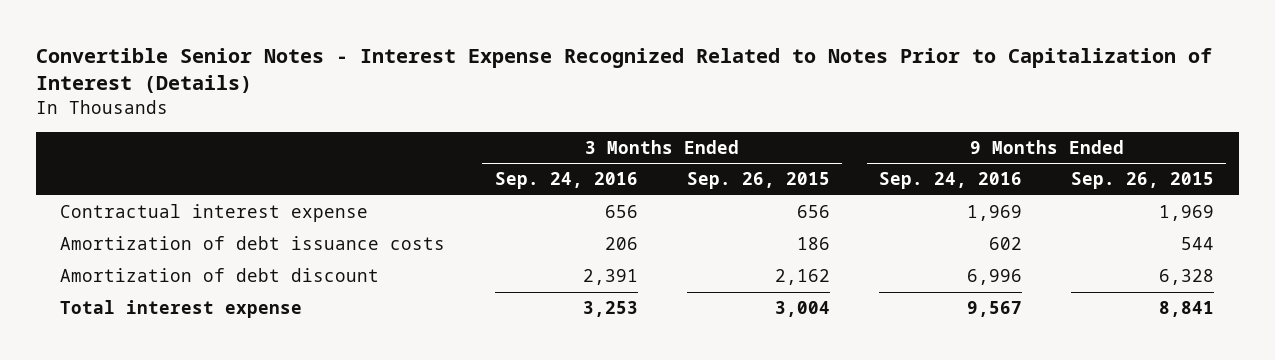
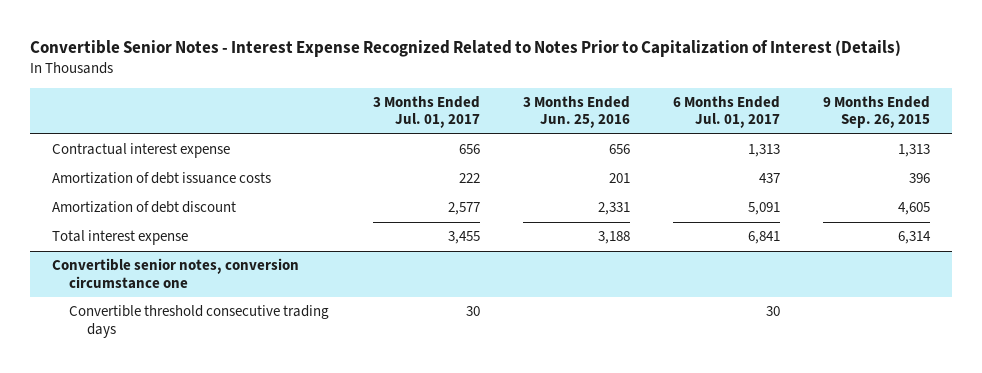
- | 3 Months Ended Sep. 24, 2016 | 3 Months Ended Sep. 26, 2015 | 9 Months Ended Sep. 24, 2016 | 9 Months Ended Sep. 26, 2015
+ | 3 Months Ended Jul. 01, 2017 | 3 Months Ended Jun. 25, 2016 | 6 Months Ended Jul. 01, 2017 | 9 Months Ended Sep. 26, 2015
- Contractual interest expense | 656 | 656 | 1,969 | 1,969
- Amortization of debt issuance costs | 206 | 186 | 602 | 544
- Amortization of debt discount | 2,391 | 2,162 | 6,996 | 6,328
- Total interest expense | 3,253 | 3,004 | 9,567 | 8,841
+ Contractual interest expense | 656 | 656 | 1,313 | 1,313
+ Amortization of debt issuance costs | 222 | 201 | 437 | 396
+ Amortization of debt discount | 2,577 | 2,331 | 5,091 | 4,605
+ Total interest expense | 3,455 | 3,188 | 6,841 | 6,314
+ Convertible senior notes, conversion circumstance one
+ Convertible threshold consecutive trading days | 30 | | 30 |

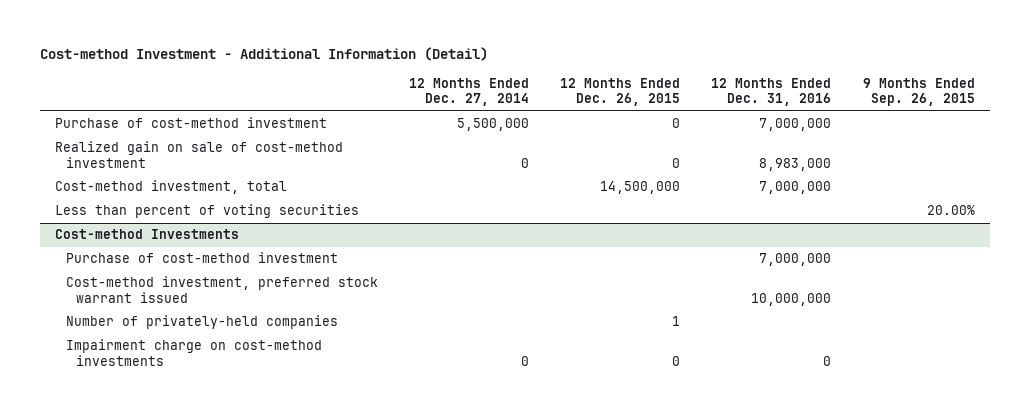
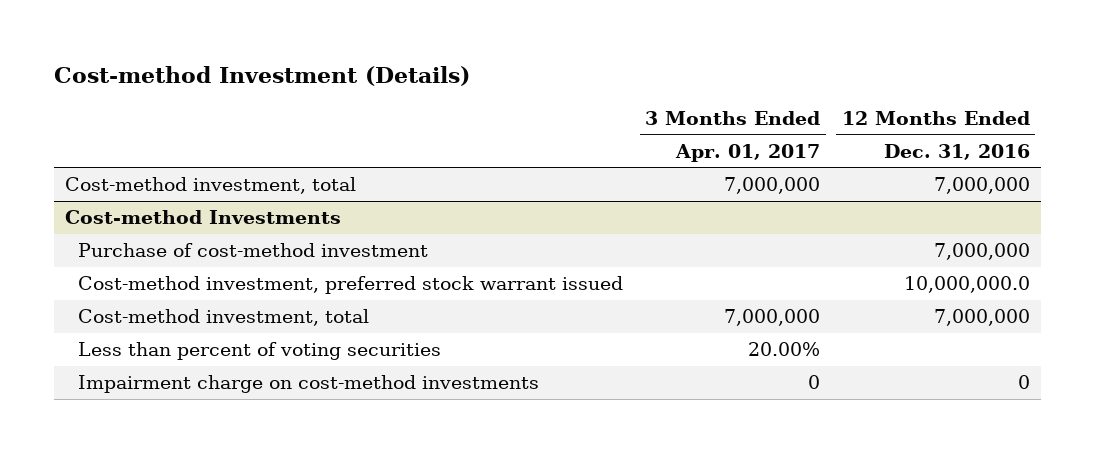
- Cost-method Investment - Additional Information (Detail)
+ Cost-method Investment (Details)
- | 12 Months Ended Dec. 27, 2014 | 12 Months Ended Dec. 26, 2015 | 12 Months Ended Dec. 31, 2016 | 9 Months Ended Sep. 26, 2015
+ | 3 Months Ended Apr. 01, 2017 | 12 Months Ended Dec. 31, 2016
- Purchase of cost-method investment | 5,500,000 | 0 | 7,000,000 |
- Realized gain on sale of cost-method investment | 0 | 0 | 8,983,000 |
- Less than percent of voting securities | | | | 20.00%
@ Cost-method Investments
- Cost-method investment, preferred stock warrant issued | | | 10,000,000 |
- Number of privately-held companies | | 1 | |
+ Cost-method investment, preferred stock warrant issued | | 10,000,000.0
+ Cost-method investment, total | 7,000,000 | 7,000,000
+ Less than percent of voting securities | 20.00% |

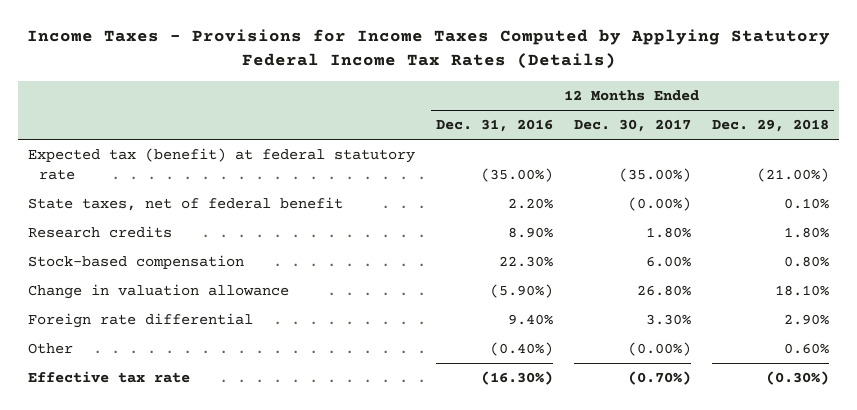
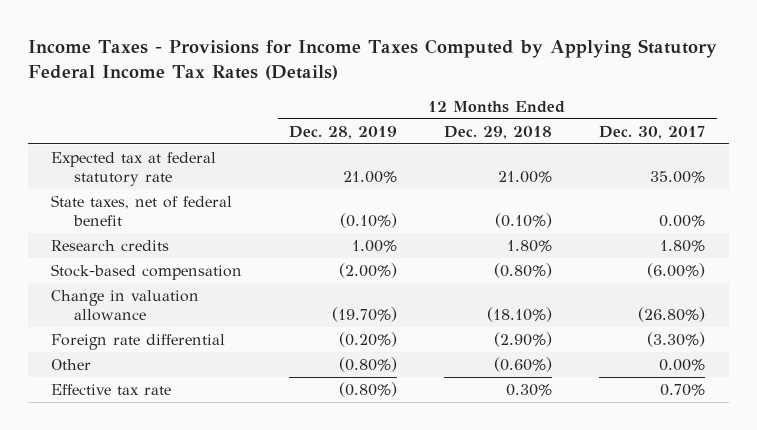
- | 12 Months Ended Dec. 31, 2016 | 12 Months Ended Dec. 30, 2017 | 12 Months Ended Dec. 29, 2018
+ | 12 Months Ended Dec. 28, 2019 | 12 Months Ended Dec. 29, 2018 | 12 Months Ended Dec. 30, 2017
- Expected tax (benefit) at federal statutory rate | (35.00%) | (35.00%) | (21.00%)
- State taxes, net of federal benefit | 2.20% | (0.00%) | 0.10%
+ Expected tax at federal statutory rate | 21.00% | 21.00% | 35.00%
+ State taxes, net of federal benefit | (0.10%) | (0.10%) | 0.00%
- Stock-based compensation | 22.30% | 6.00% | 0.80%
- Change in valuation allowance | (5.90%) | 26.80% | 18.10%
- Foreign rate differential | 9.40% | 3.30% | 2.90%
- Other | (0.40%) | (0.00%) | 0.60%
- Effective tax rate | (16.30%) | (0.70%) | (0.30%)
+ Stock-based compensation | (2.00%) | (0.80%) | (6.00%)
+ Change in valuation allowance | (19.70%) | (18.10%) | (26.80%)
+ Foreign rate differential | (0.20%) | (2.90%) | (3.30%)
+ Other | (0.80%) | (0.60%) | 0.00%
+ Effective tax rate | (0.80%) | 0.30% | 0.70%

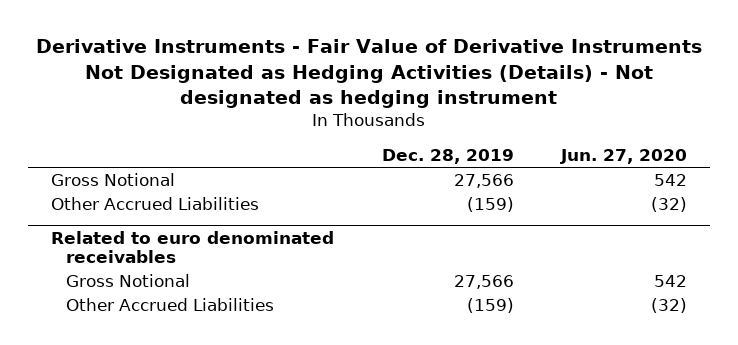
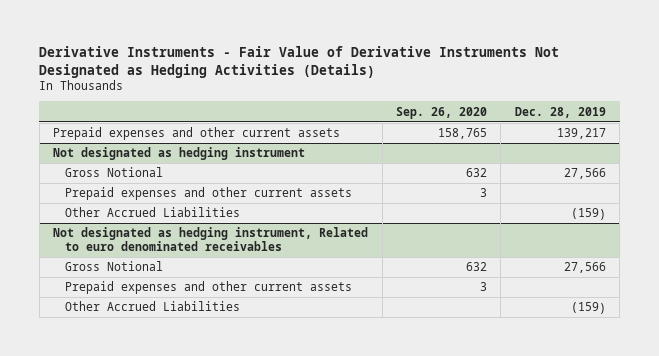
- Derivative Instruments - Fair Value of Derivative Instruments Not Designated as Hedging Activities (Details) - Not designated as hedging instrument
+ Derivative Instruments - Fair Value of Derivative Instruments Not Designated as Hedging Activities (Details)
- | Dec. 28, 2019 | Jun. 27, 2020
+ | Sep. 26, 2020 | Dec. 28, 2019
+ Prepaid expenses and other current assets | 158,765 | 139,217
+ Not designated as hedging instrument
+ Prepaid expenses and other current assets | 3 |
- Related to euro denominated receivables
+ Not designated as hedging instrument, Related to euro denominated receivables
+ Prepaid expenses and other current assets | 3 |

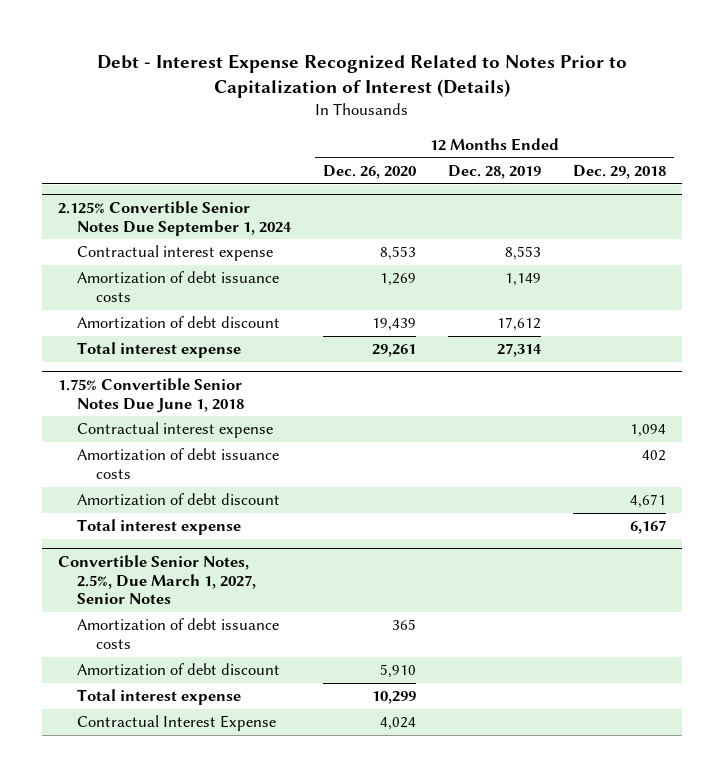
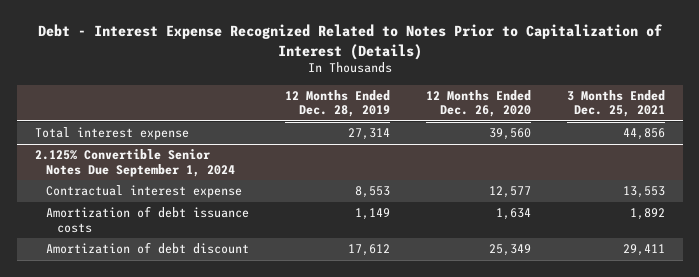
- | 12 Months Ended Dec. 26, 2020 | 12 Months Ended Dec. 28, 2019 | 12 Months Ended Dec. 29, 2018
+ | 12 Months Ended Dec. 28, 2019 | 12 Months Ended Dec. 26, 2020 | 3 Months Ended Dec. 25, 2021
+ Total interest expense | 27,314 | 39,560 | 44,856
@ 2.125% Convertible Senior Notes Due September 1, 2024
- Contractual interest expense | 8,553 | 8,553 |
- Amortization of debt issuance costs | 1,269 | 1,149 |
- Amortization of debt discount | 19,439 | 17,612 |
- Total interest expense | 29,261 | 27,314 |
- 1.75% Convertible Senior Notes Due June 1, 2018
- Contractual interest expense | | | 1,094
- Amortization of debt issuance costs | | | 402
- Amortization of debt discount | | | 4,671
- Total interest expense | | | 6,167
- Convertible Senior Notes, 2.5%, Due March 1, 2027, Senior Notes
- Amortization of debt issuance costs | 365 | |
- Amortization of debt discount | 5,910 | |
- Total interest expense | 10,299 | |
- Contractual Interest Expense | 4,024 | |
@ 2.125% Convertible Senior Notes Due September 1, 2024
+ Contractual interest expense | 8,553 | 12,577 | 13,553
+ Amortization of debt issuance costs | 1,149 | 1,634 | 1,892
+ Amortization of debt discount | 17,612 | 25,349 | 29,411

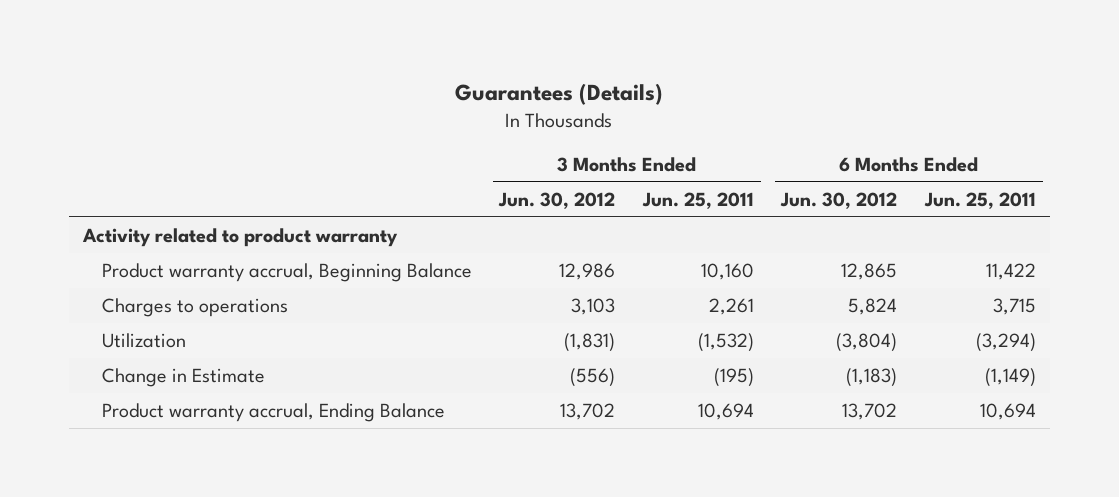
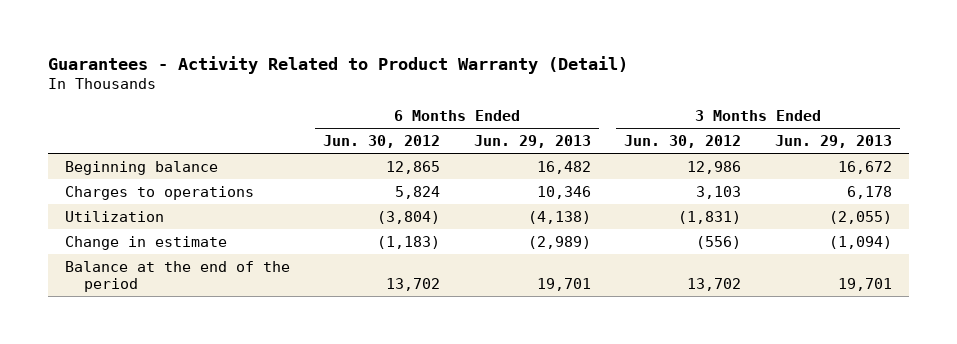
- Guarantees (Details)
+ Guarantees - Activity Related to Product Warranty (Detail)
- | 3 Months Ended Jun. 30, 2012 | 3 Months Ended Jun. 25, 2011 | 6 Months Ended Jun. 30, 2012 | 6 Months Ended Jun. 25, 2011
+ | 6 Months Ended Jun. 30, 2012 | 6 Months Ended Jun. 29, 2013 | 3 Months Ended Jun. 30, 2012 | 3 Months Ended Jun. 29, 2013
- Activity related to product warranty
- Product warranty accrual, Beginning Balance | 12,986 | 10,160 | 12,865 | 11,422
+ Beginning balance | 12,865 | 16,482 | 12,986 | 16,672
- Change in Estimate | (556) | (195) | (1,183) | (1,149)
- Product warranty accrual, Ending Balance | 13,702 | 10,694 | 13,702 | 10,694
+ Change in estimate | (1,183) | (2,989) | (556) | (1,094)
+ Balance at the end of the period | 13,702 | 19,701 | 13,702 | 19,701

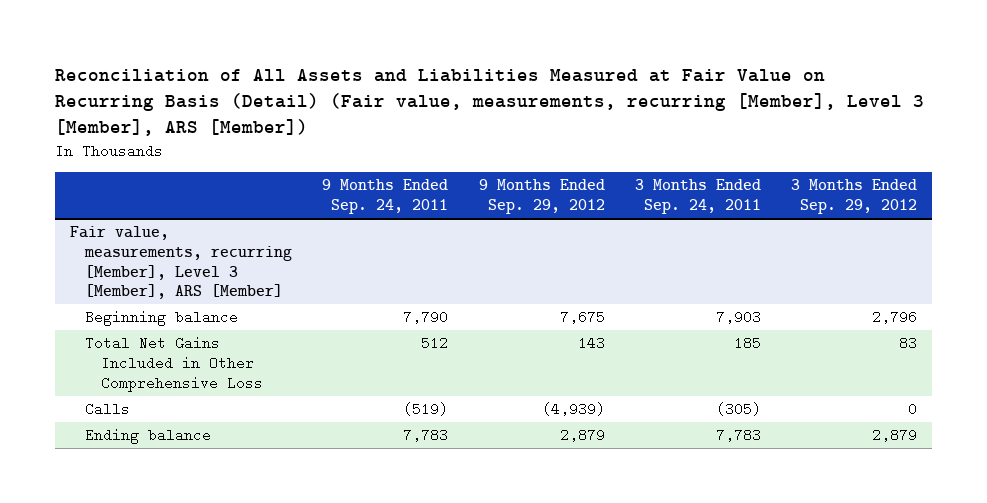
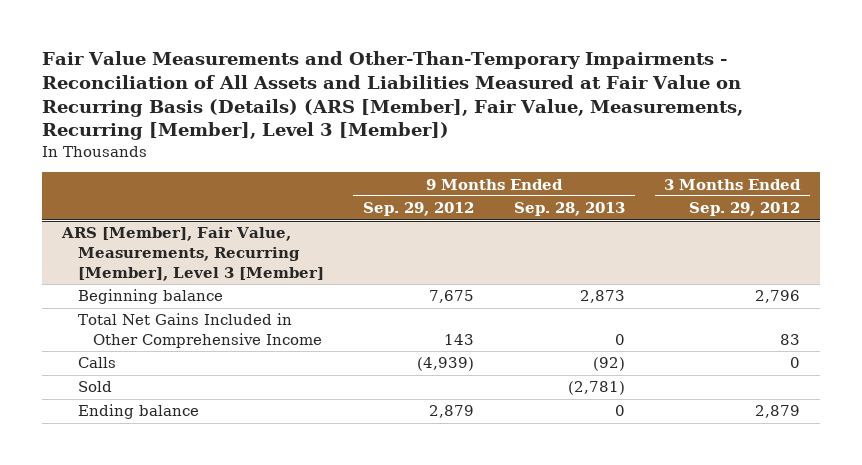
- Reconciliation of All Assets and Liabilities Measured at Fair Value on Recurring Basis (Detail) (Fair value, measurements, recurring [Member], Level 3 [Member], ARS [Member])
+ Fair Value Measurements and Other-Than-Temporary Impairments - Reconciliation of All Assets and Liabilities Measured at Fair Value on Recurring Basis (Details) (ARS [Member], Fair Value, Measurements, Recurring [Member], Level 3 [Member])
- | 9 Months Ended Sep. 24, 2011 | 9 Months Ended Sep. 29, 2012 | 3 Months Ended Sep. 24, 2011 | 3 Months Ended Sep. 29, 2012
+ | 9 Months Ended Sep. 29, 2012 | 9 Months Ended Sep. 28, 2013 | 3 Months Ended Sep. 29, 2012
- Fair value, measurements, recurring [Member], Level 3 [Member], ARS [Member]
+ ARS [Member], Fair Value, Measurements, Recurring [Member], Level 3 [Member]
- Total Net Gains Included in Other Comprehensive Loss | 512 | 143 | 185 | 83
+ Total Net Gains Included in Other Comprehensive Income | 143 | 0 | 83
+ Sold | | (2,781) |

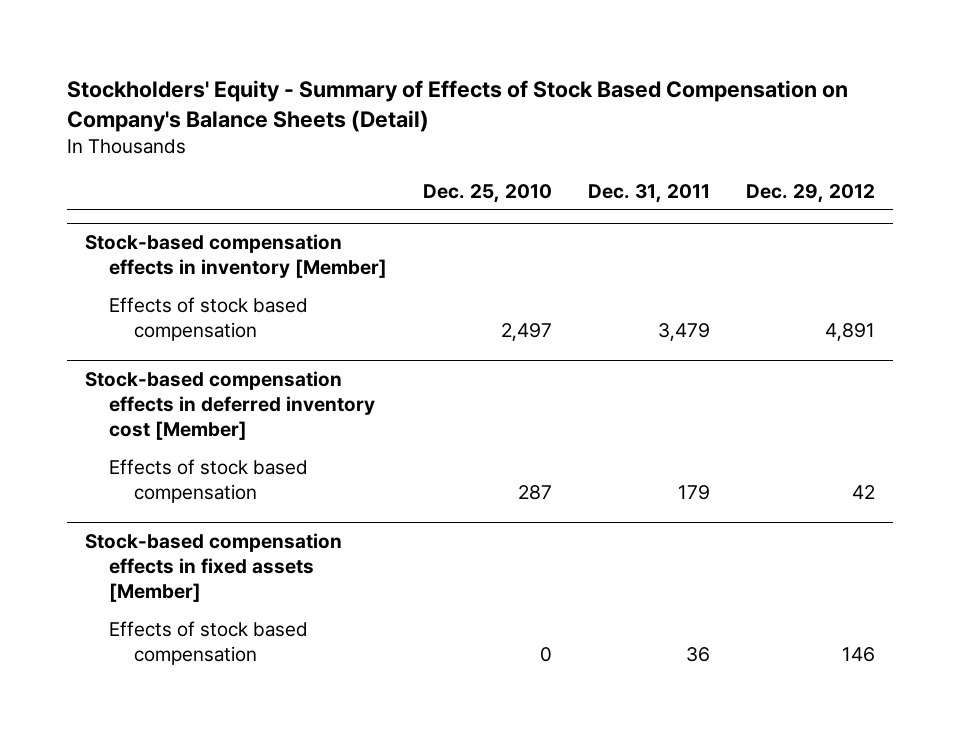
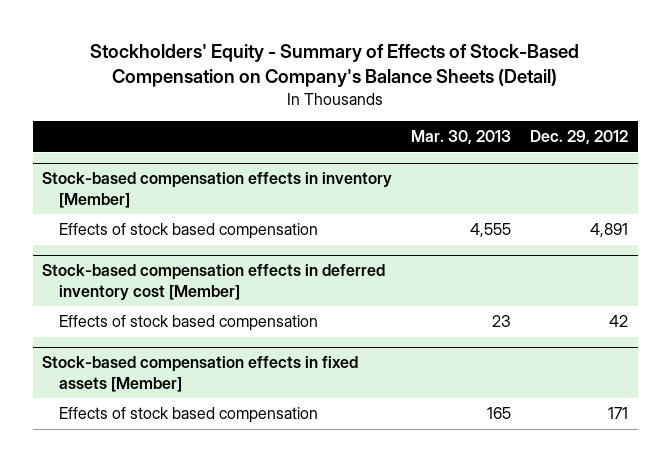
- Stockholders' Equity - Summary of Effects of Stock Based Compensation on Company's Balance Sheets (Detail)
+ Stockholders' Equity - Summary of Effects of Stock-Based Compensation on Company's Balance Sheets (Detail)
- | Dec. 25, 2010 | Dec. 31, 2011 | Dec. 29, 2012
+ | Mar. 30, 2013 | Dec. 29, 2012
@ Stock-based compensation effects in fixed assets [Member]
- Effects of stock based compensation | 0 | 36 | 146
+ Effects of stock based compensation | 165 | 171

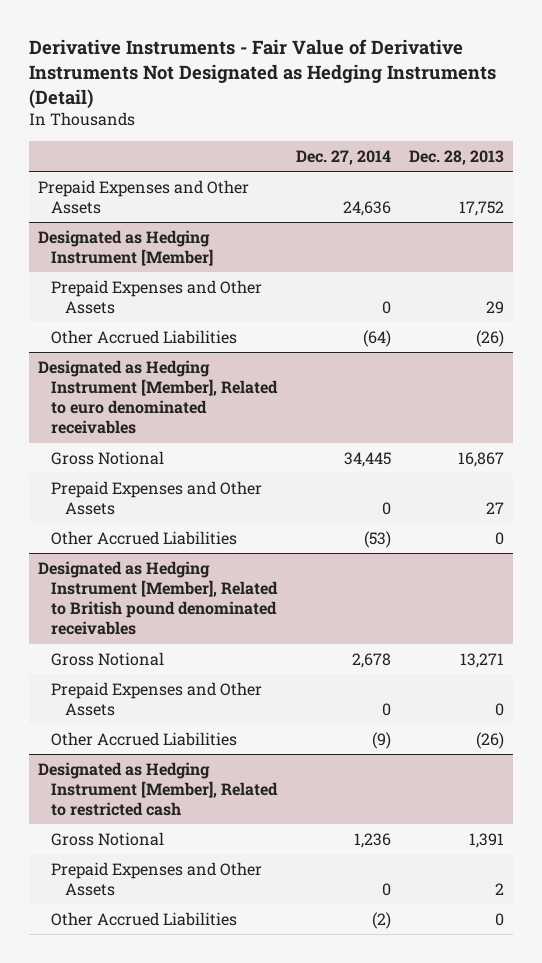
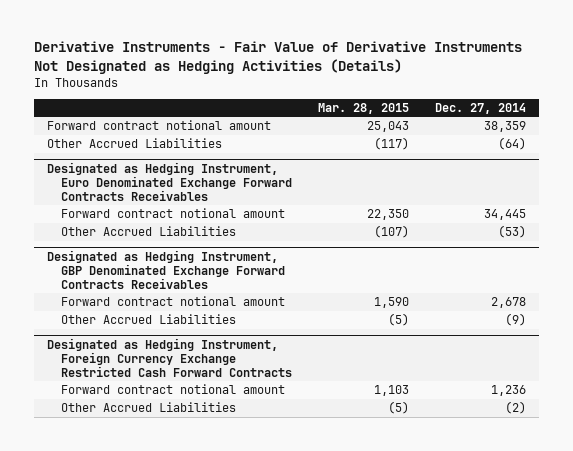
- Derivative Instruments - Fair Value of Derivative Instruments Not Designated as Hedging Instruments (Detail)
+ Derivative Instruments - Fair Value of Derivative Instruments Not Designated as Hedging Activities (Details)
- | Dec. 27, 2014 | Dec. 28, 2013
+ | Mar. 28, 2015 | Dec. 27, 2014
- Prepaid Expenses and Other Assets | 24,636 | 17,752
- Designated as Hedging Instrument [Member]
- Prepaid Expenses and Other Assets | 0 | 29
+ Forward contract notional amount | 25,043 | 38,359
- Designated as Hedging Instrument [Member], Related to euro denominated receivables
- Gross Notional | 34,445 | 16,867
- Prepaid Expenses and Other Assets | 0 | 27
+ Designated as Hedging Instrument, Euro Denominated Exchange Forward Contracts Receivables
+ Forward contract notional amount | 22,350 | 34,445
- Designated as Hedging Instrument [Member], Related to British pound denominated receivables
- Gross Notional | 2,678 | 13,271
- Prepaid Expenses and Other Assets | 0 | 0
+ Designated as Hedging Instrument, GBP Denominated Exchange Forward Contracts Receivables
+ Forward contract notional amount | 1,590 | 2,678
- Designated as Hedging Instrument [Member], Related to restricted cash
- Gross Notional | 1,236 | 1,391
- Prepaid Expenses and Other Assets | 0 | 2
+ Designated as Hedging Instrument, Foreign Currency Exchange Restricted Cash Forward Contracts
+ Forward contract notional amount | 1,103 | 1,236

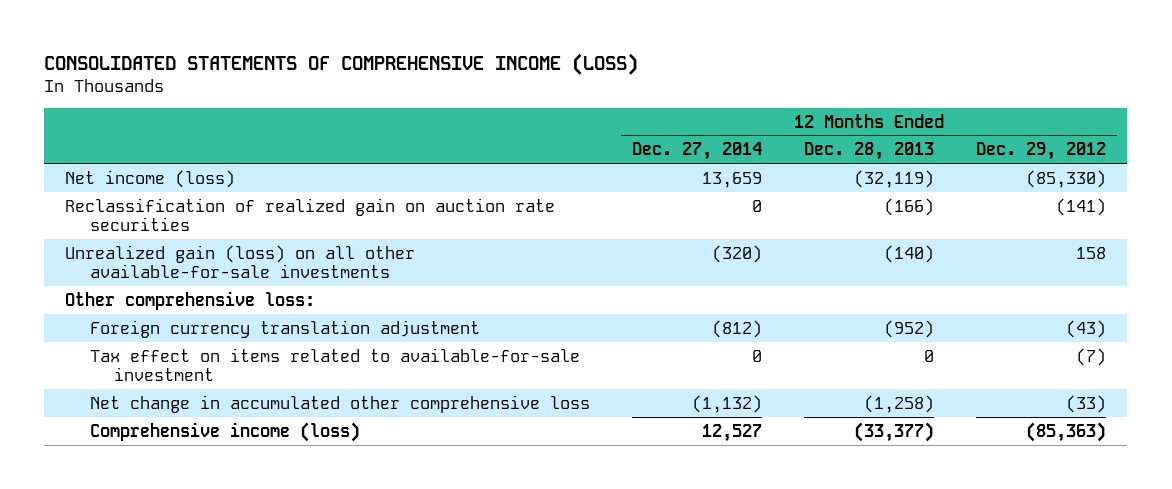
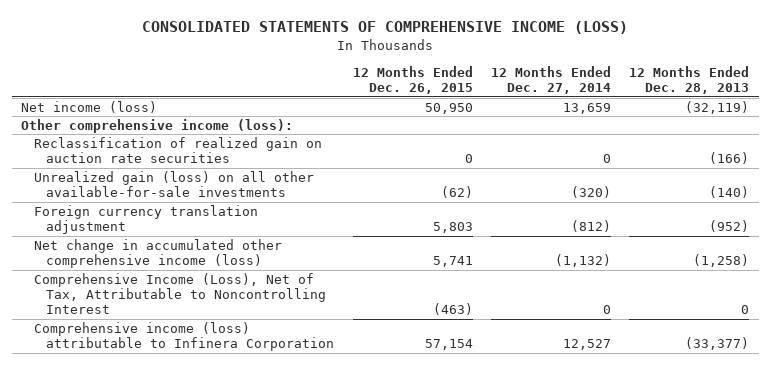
- | 12 Months Ended Dec. 27, 2014 | 12 Months Ended Dec. 28, 2013 | 12 Months Ended Dec. 29, 2012
+ | 12 Months Ended Dec. 26, 2015 | 12 Months Ended Dec. 27, 2014 | 12 Months Ended Dec. 28, 2013
+ Other comprehensive income (loss):
- Other comprehensive loss:
- Tax effect on items related to available-for-sale investment | 0 | 0 | (7)
- Net change in accumulated other comprehensive loss | (1,132) | (1,258) | (33)
- Comprehensive income (loss) | 12,527 | (33,377) | (85,363)
+ Net change in accumulated other comprehensive income (loss) | 5,741 | (1,132) | (1,258)
+ Comprehensive Income (Loss), Net of Tax, Attributable to Noncontrolling Interest | (463) | 0 | 0
+ Comprehensive income (loss) attributable to Infinera Corporation | 57,154 | 12,527 | (33,377)

